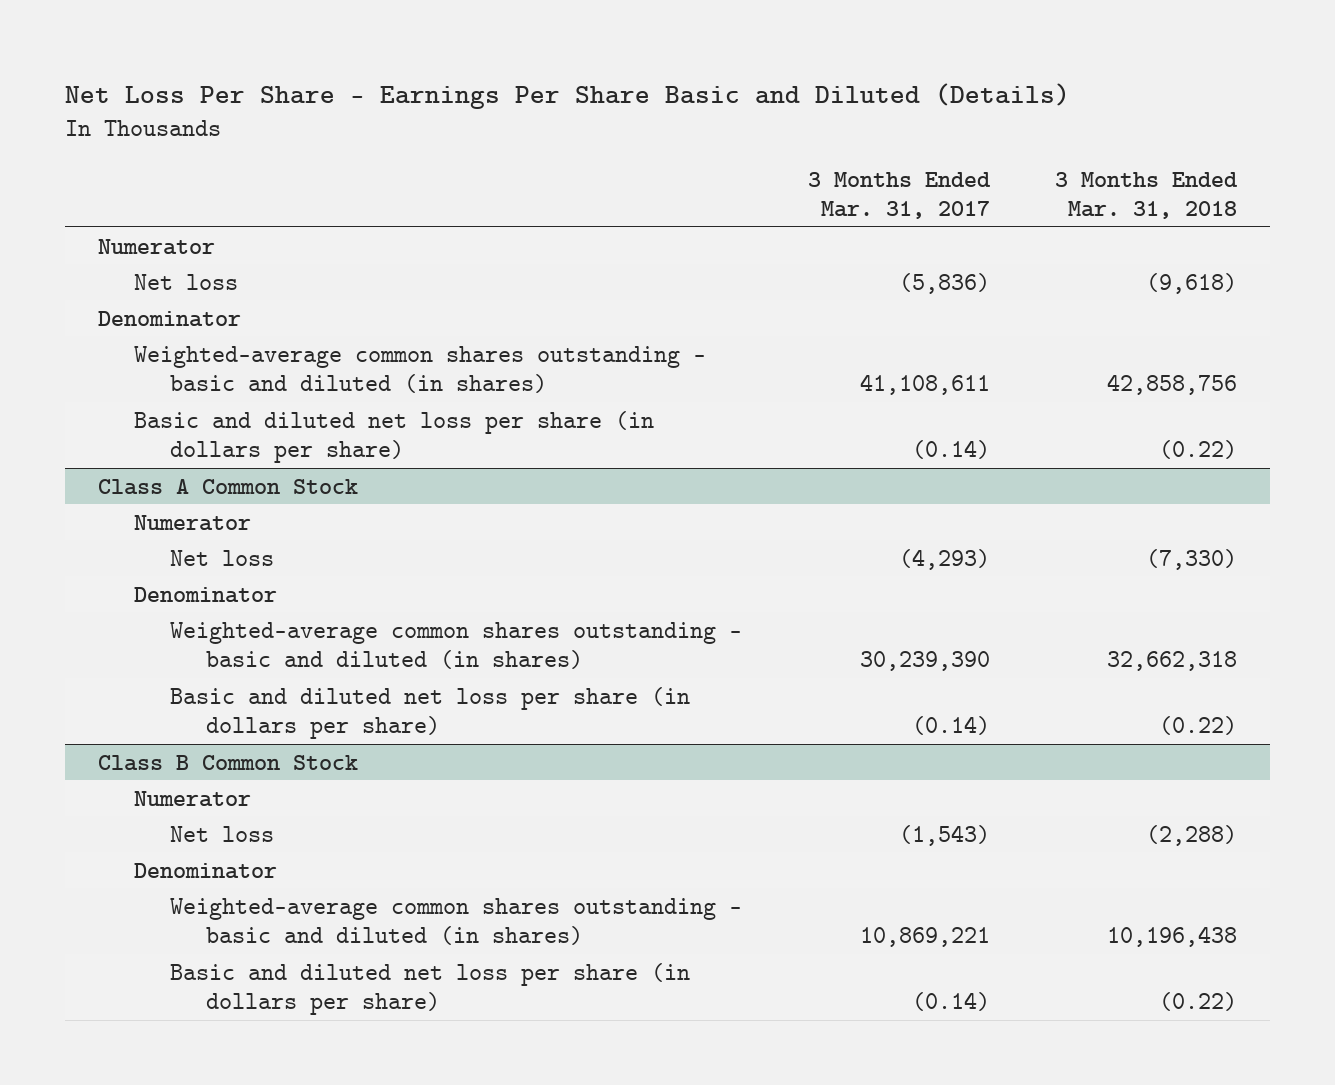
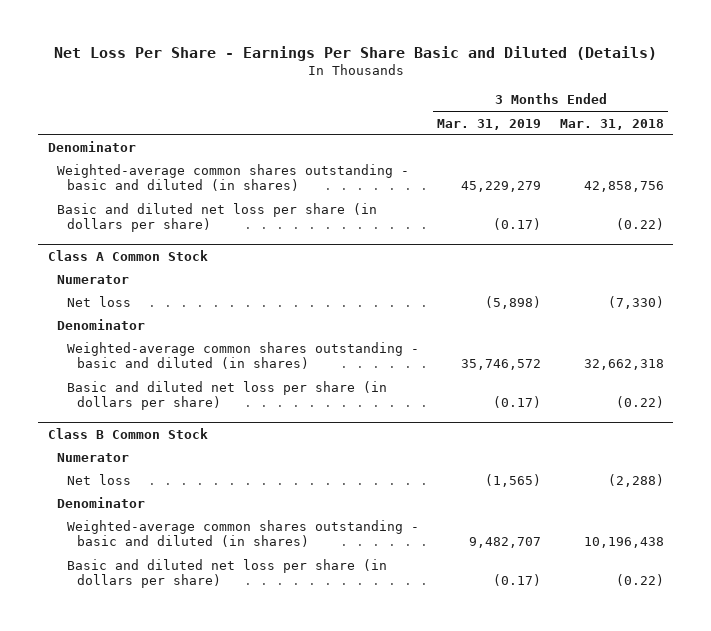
- | 3 Months Ended Mar. 31, 2017 | 3 Months Ended Mar. 31, 2018
+ | 3 Months Ended Mar. 31, 2019 | 3 Months Ended Mar. 31, 2018
- Numerator
- Net loss | (5,836) | (9,618)

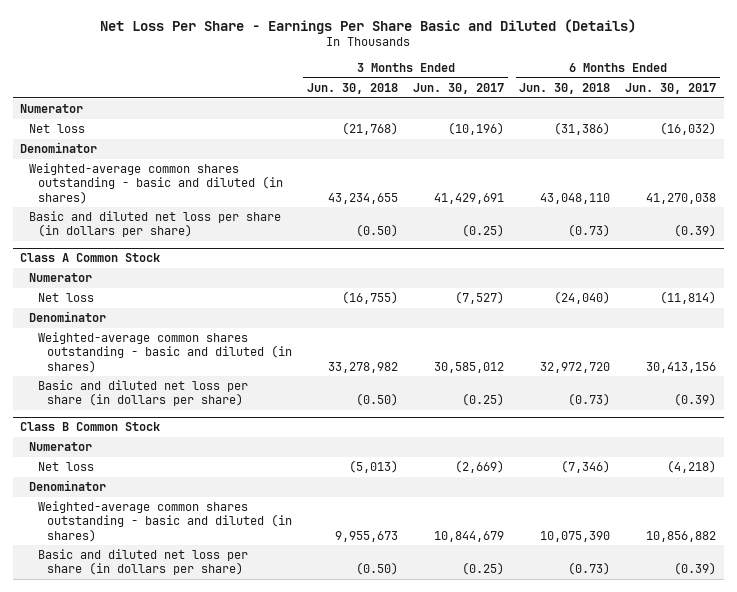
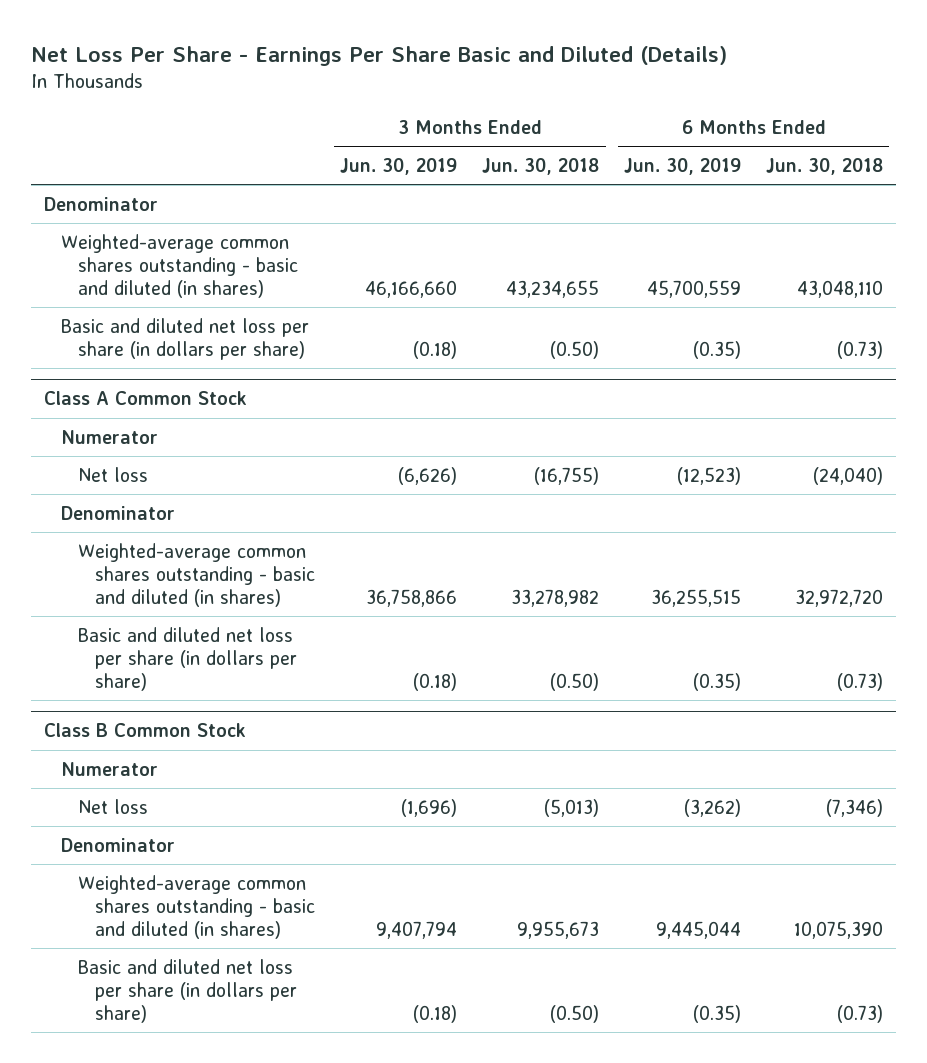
- | 3 Months Ended Jun. 30, 2018 | 3 Months Ended Jun. 30, 2017 | 6 Months Ended Jun. 30, 2018 | 6 Months Ended Jun. 30, 2017
+ | 3 Months Ended Jun. 30, 2019 | 3 Months Ended Jun. 30, 2018 | 6 Months Ended Jun. 30, 2019 | 6 Months Ended Jun. 30, 2018
- Numerator
- Net loss | (21,768) | (10,196) | (31,386) | (16,032)

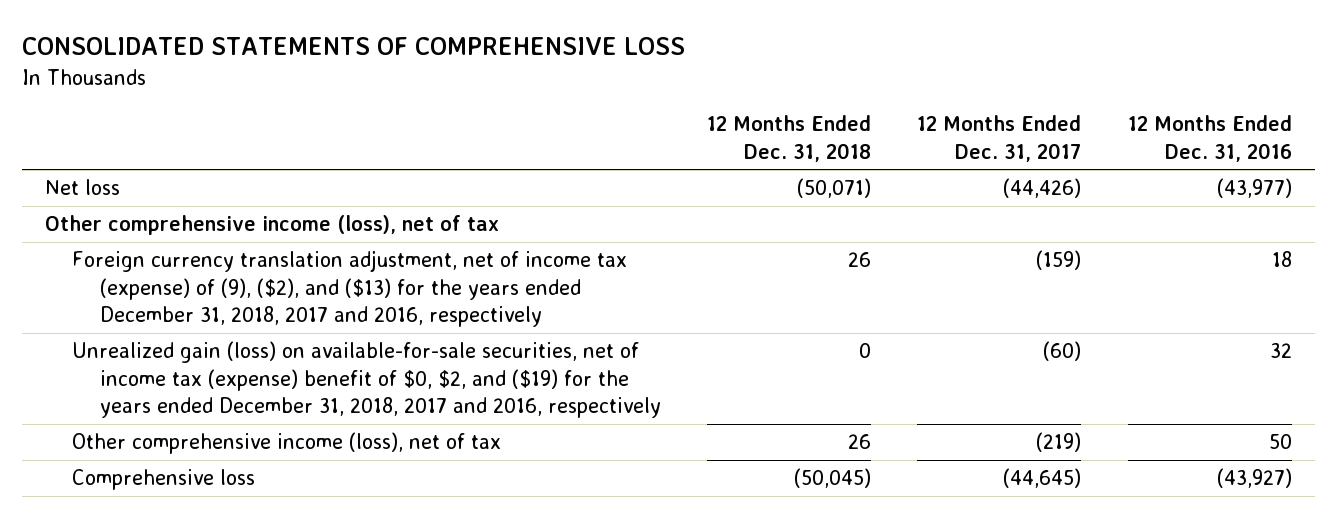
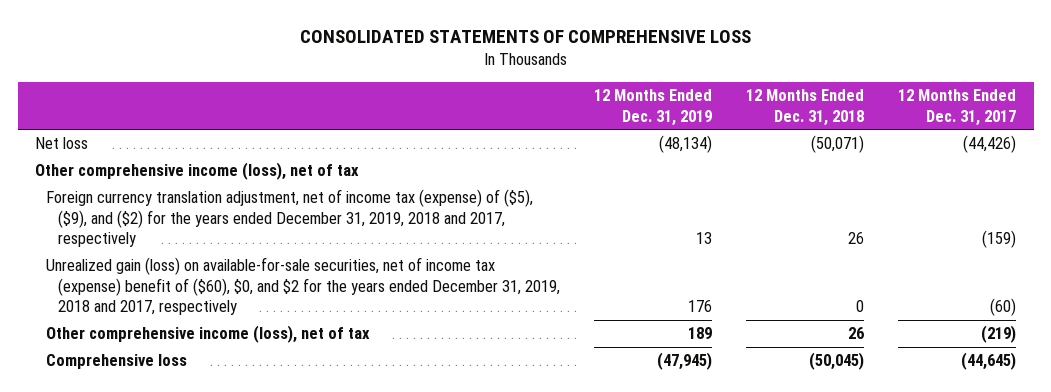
- | 12 Months Ended Dec. 31, 2018 | 12 Months Ended Dec. 31, 2017 | 12 Months Ended Dec. 31, 2016
+ | 12 Months Ended Dec. 31, 2019 | 12 Months Ended Dec. 31, 2018 | 12 Months Ended Dec. 31, 2017
- Foreign currency translation adjustment, net of income tax (expense) of (9), ($2), and ($13) for the years ended December 31, 2018, 2017 and 2016, respectively | 26 | (159) | 18
- Unrealized gain (loss) on available-for-sale securities, net of income tax (expense) benefit of $0, $2, and ($19) for the years ended December 31, 2018, 2017 and 2016, respectively | 0 | (60) | 32
+ Foreign currency translation adjustment, net of income tax (expense) of ($5), ($9), and ($2) for the years ended December 31, 2019, 2018 and 2017, respectively | 13 | 26 | (159)
+ Unrealized gain (loss) on available-for-sale securities, net of income tax (expense) benefit of ($60), $0, and $2 for the years ended December 31, 2019, 2018 and 2017, respectively | 176 | 0 | (60)

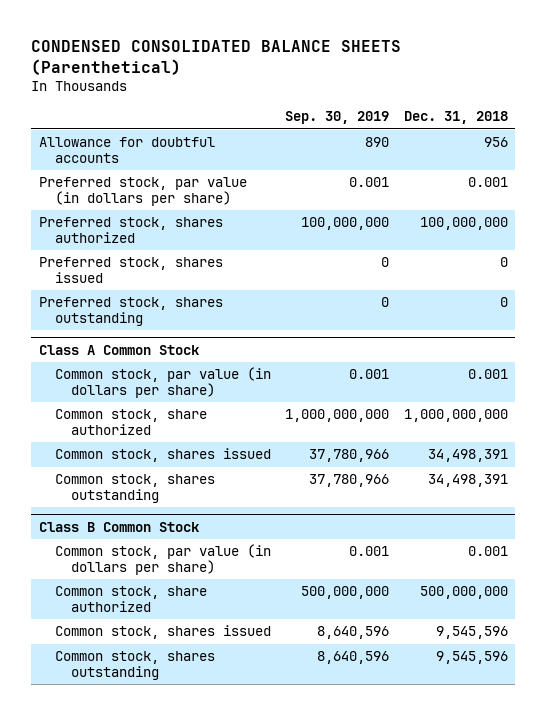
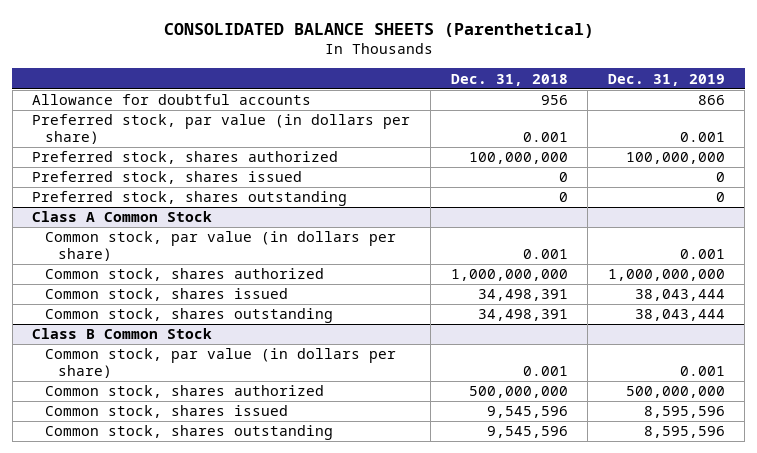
- CONDENSED CONSOLIDATED BALANCE SHEETS (Parenthetical)
+ CONSOLIDATED BALANCE SHEETS (Parenthetical)
- | Sep. 30, 2019 | Dec. 31, 2018
+ | Dec. 31, 2018 | Dec. 31, 2019
@ Class A Common Stock
- Common stock, share authorized | 1,000,000,000 | 1,000,000,000
+ Common stock, shares authorized | 1,000,000,000 | 1,000,000,000
@ Class B Common Stock
- Common stock, share authorized | 500,000,000 | 500,000,000
+ Common stock, shares authorized | 500,000,000 | 500,000,000

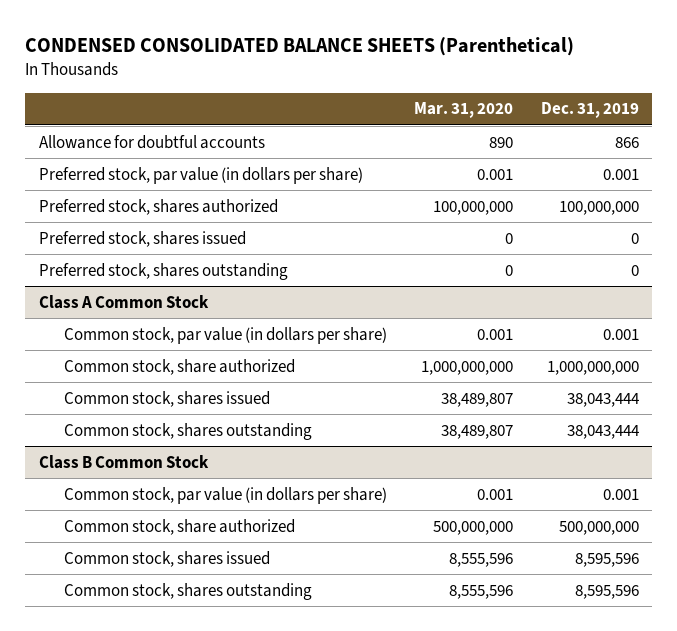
- CONSOLIDATED BALANCE SHEETS (Parenthetical)
+ CONDENSED CONSOLIDATED BALANCE SHEETS (Parenthetical)
- | Dec. 31, 2018 | Dec. 31, 2019
+ | Mar. 31, 2020 | Dec. 31, 2019
@ Class A Common Stock
- Common stock, shares authorized | 1,000,000,000 | 1,000,000,000
+ Common stock, share authorized | 1,000,000,000 | 1,000,000,000
@ Class B Common Stock
- Common stock, shares authorized | 500,000,000 | 500,000,000
+ Common stock, share authorized | 500,000,000 | 500,000,000

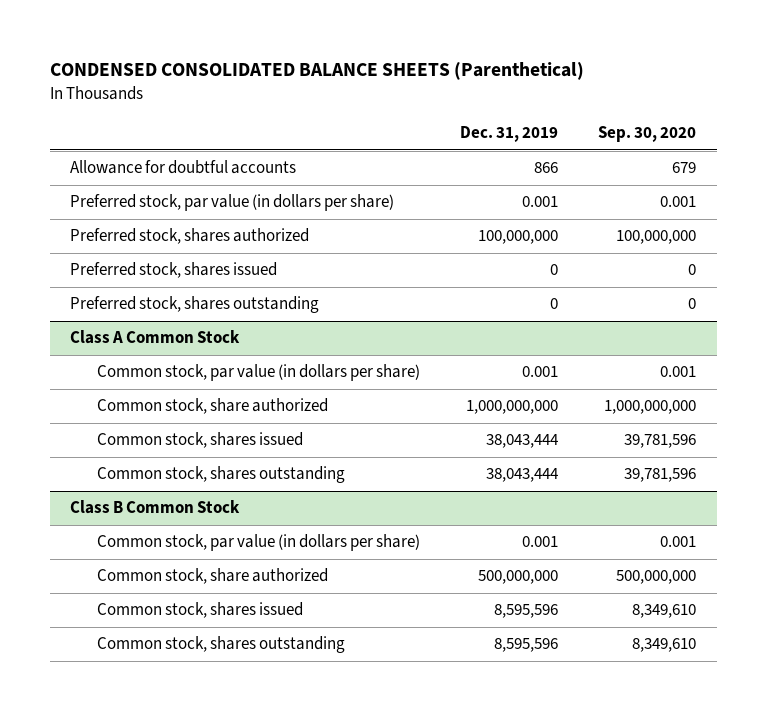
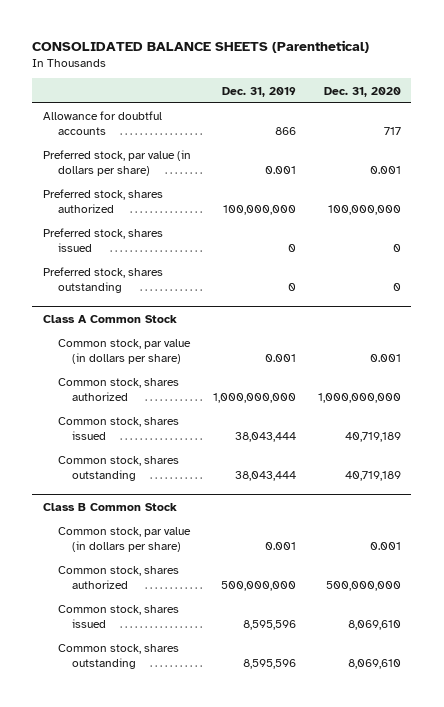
- CONDENSED CONSOLIDATED BALANCE SHEETS (Parenthetical)
+ CONSOLIDATED BALANCE SHEETS (Parenthetical)
- | Dec. 31, 2019 | Sep. 30, 2020
+ | Dec. 31, 2019 | Dec. 31, 2020
@ Class A Common Stock
- Common stock, share authorized | 1,000,000,000 | 1,000,000,000
+ Common stock, shares authorized | 1,000,000,000 | 1,000,000,000
@ Class B Common Stock
- Common stock, share authorized | 500,000,000 | 500,000,000
+ Common stock, shares authorized | 500,000,000 | 500,000,000

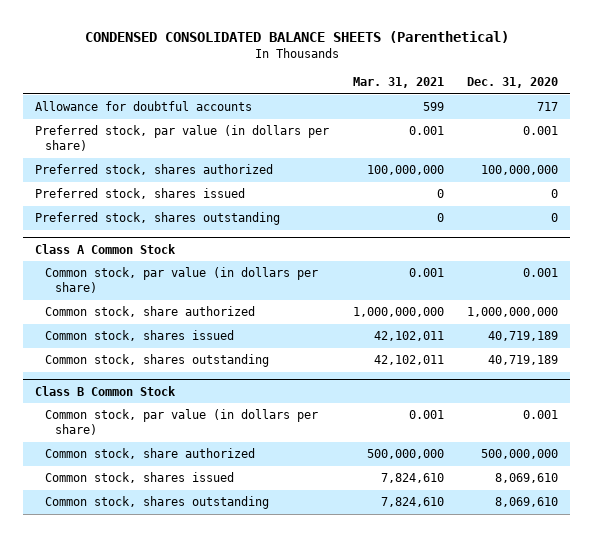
- CONSOLIDATED BALANCE SHEETS (Parenthetical)
+ CONDENSED CONSOLIDATED BALANCE SHEETS (Parenthetical)
- | Dec. 31, 2019 | Dec. 31, 2020
+ | Mar. 31, 2021 | Dec. 31, 2020
@ Class A Common Stock
- Common stock, shares authorized | 1,000,000,000 | 1,000,000,000
+ Common stock, share authorized | 1,000,000,000 | 1,000,000,000
@ Class B Common Stock
- Common stock, shares authorized | 500,000,000 | 500,000,000
+ Common stock, share authorized | 500,000,000 | 500,000,000

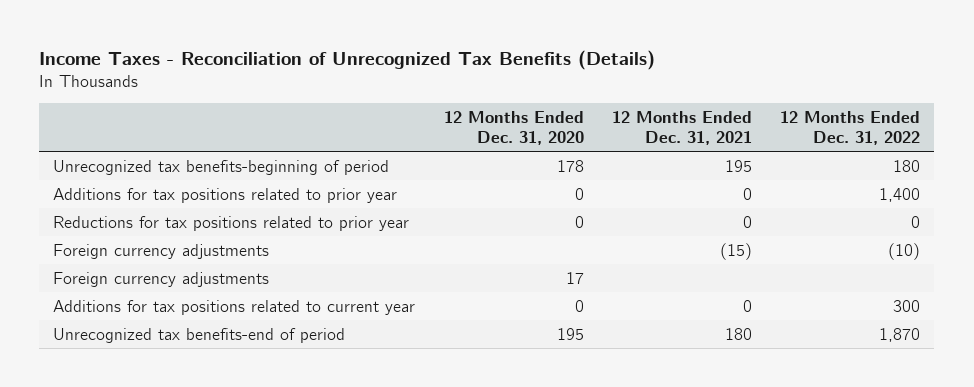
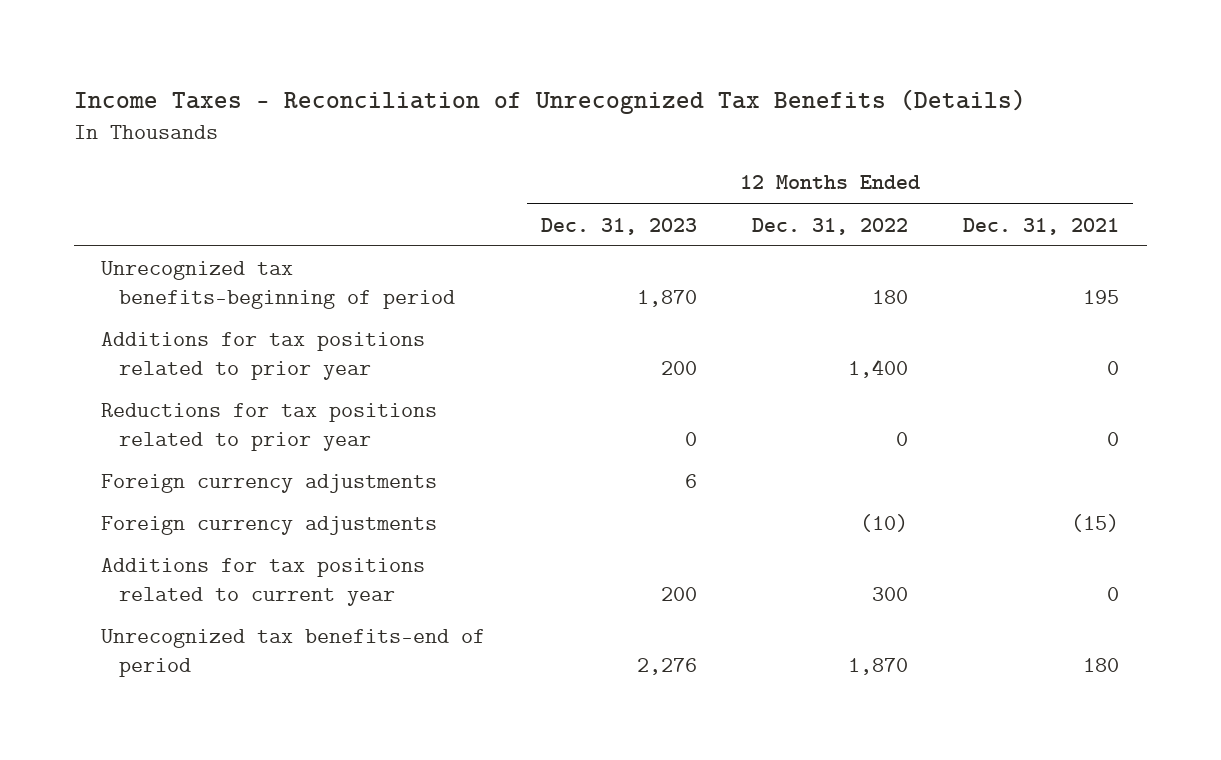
- | 12 Months Ended Dec. 31, 2020 | 12 Months Ended Dec. 31, 2021 | 12 Months Ended Dec. 31, 2022
+ | 12 Months Ended Dec. 31, 2023 | 12 Months Ended Dec. 31, 2022 | 12 Months Ended Dec. 31, 2021
moved down: Foreign currency adjustments | | (10) | (15)

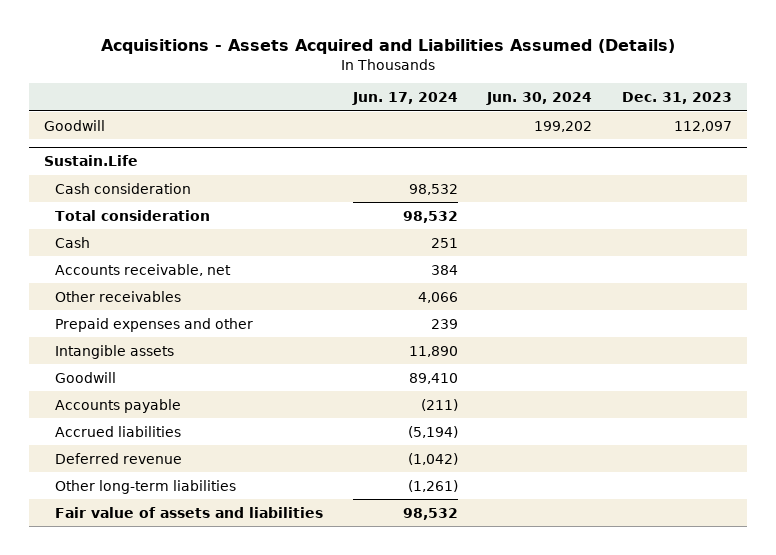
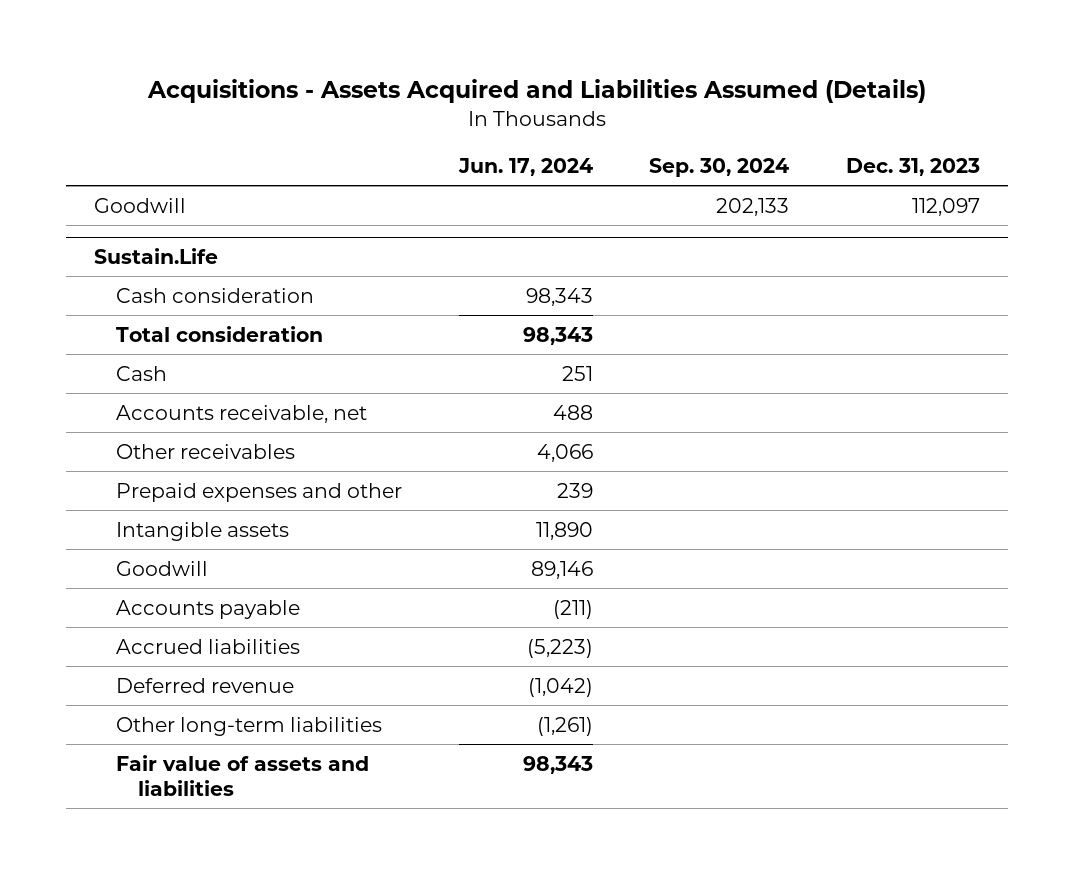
- | Jun. 17, 2024 | Jun. 30, 2024 | Dec. 31, 2023
+ | Jun. 17, 2024 | Sep. 30, 2024 | Dec. 31, 2023
@ Sustain.Life
- Cash consideration | 98,532 | |
- Total consideration | 98,532 | |
+ Cash consideration | 98,343 | |
+ Total consideration | 98,343 | |
- Accounts receivable, net | 384 | |
+ Accounts receivable, net | 488 | |
- Goodwill | 89,410 | |
+ Goodwill | 89,146 | |
- Accrued liabilities | (5,194) | |
+ Accrued liabilities | (5,223) | |
- Fair value of assets and liabilities | 98,532 | |
+ Fair value of assets and liabilities | 98,343 | |

